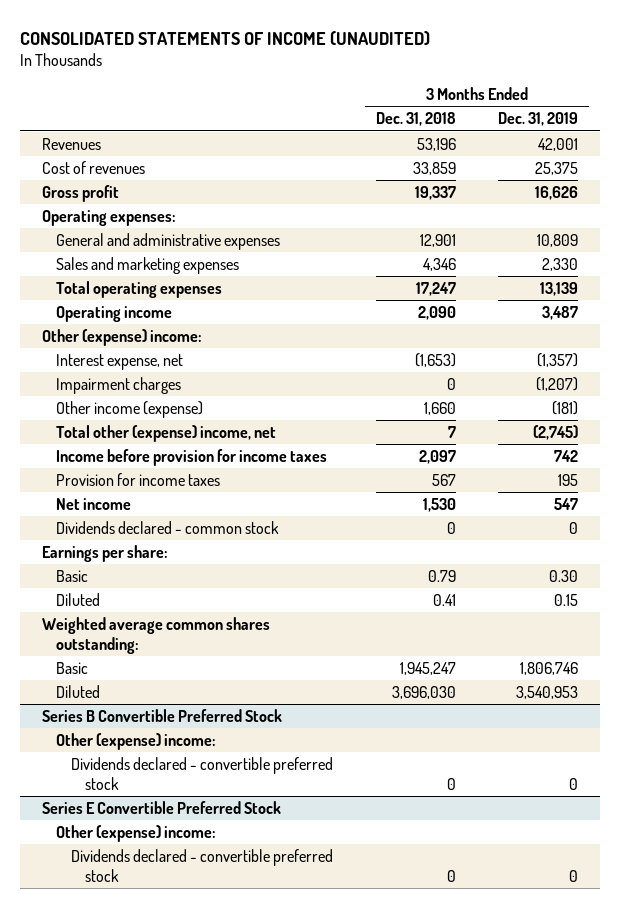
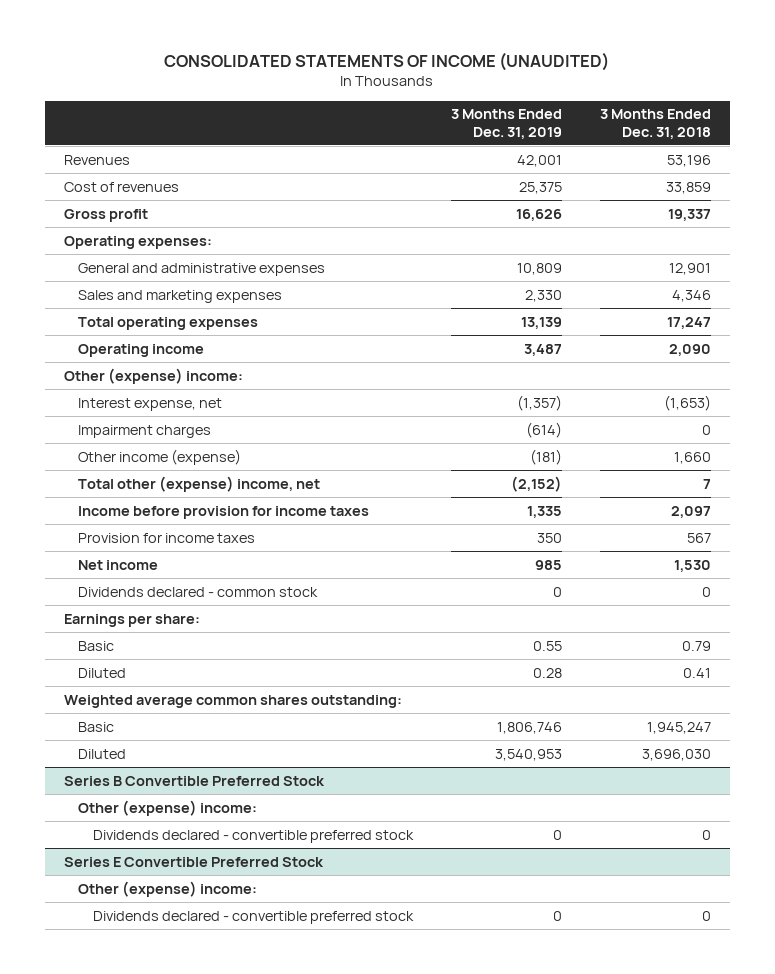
- | 3 Months Ended Dec. 31, 2018 | 3 Months Ended Dec. 31, 2019
+ | 3 Months Ended Dec. 31, 2019 | 3 Months Ended Dec. 31, 2018
- Impairment charges | 0 | (1,207)
+ Impairment charges | (614) | 0
- Total other (expense) income, net | 7 | (2,745)
- Income before provision for income taxes | 2,097 | 742
- Provision for income taxes | 567 | 195
- Net income | 1,530 | 547
+ Total other (expense) income, net | (2,152) | 7
+ Income before provision for income taxes | 1,335 | 2,097
+ Provision for income taxes | 350 | 567
+ Net income | 985 | 1,530
- Basic | 0.79 | 0.30
- Diluted | 0.41 | 0.15
+ Basic | 0.55 | 0.79
+ Diluted | 0.28 | 0.41

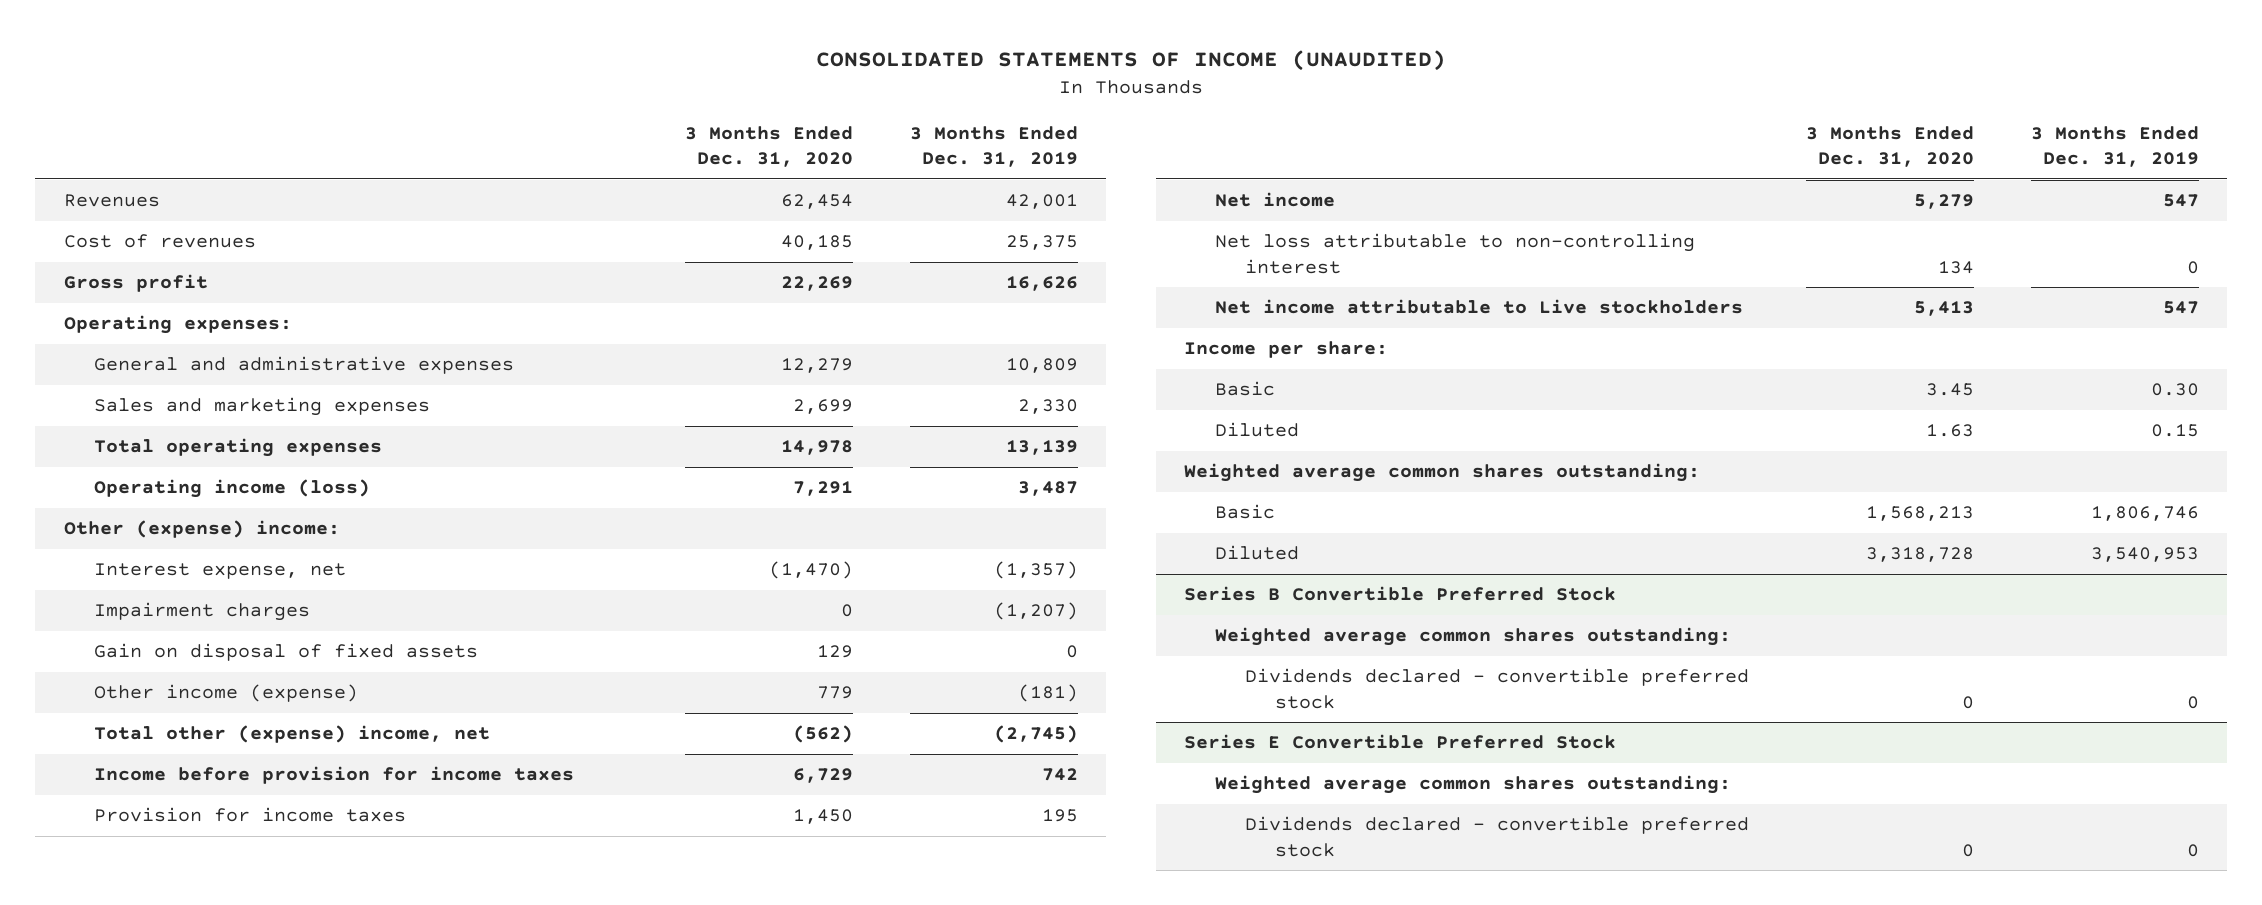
- | 3 Months Ended Dec. 31, 2019 | 3 Months Ended Dec. 31, 2018
+ | 3 Months Ended Dec. 31, 2020 | 3 Months Ended Dec. 31, 2019
- Operating income | 3,487 | 2,090
+ Operating income (loss) | 7,291 | 3,487
- Impairment charges | (614) | 0
+ Impairment charges | 0 | (1,207)
+ Gain on disposal of fixed assets | 129 | 0
- Total other (expense) income, net | (2,152) | 7
- Income before provision for income taxes | 1,335 | 2,097
- Provision for income taxes | 350 | 567
- Net income | 985 | 1,530
- Dividends declared - common stock | 0 | 0
- Earnings per share:
- Basic | 0.55 | 0.79
- Diluted | 0.28 | 0.41
+ Total other (expense) income, net | (562) | (2,745)
+ Income before provision for income taxes | 6,729 | 742
+ Provision for income taxes | 1,450 | 195
+ Net income | 5,279 | 547
+ Net loss attributable to non-controlling interest | 134 | 0
+ Net income attributable to Live stockholders | 5,413 | 547
+ Income per share:
+ Basic | 3.45 | 0.30
+ Diluted | 1.63 | 0.15
@ Series B Convertible Preferred Stock
- Other (expense) income:
+ Weighted average common shares outstanding:
@ Series E Convertible Preferred Stock
- Other (expense) income:
+ Weighted average common shares outstanding:

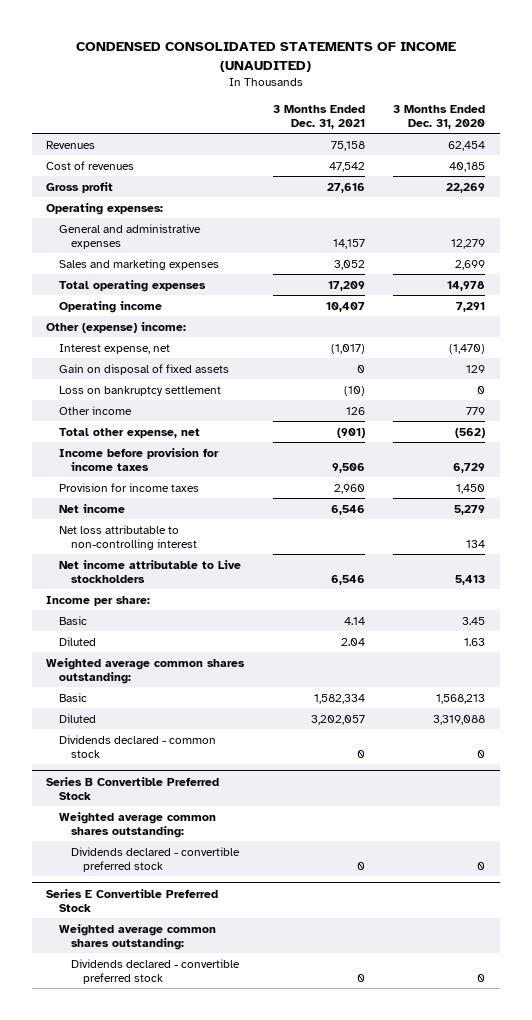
- CONSOLIDATED STATEMENTS OF INCOME (UNAUDITED)
+ CONDENSED CONSOLIDATED STATEMENTS OF INCOME (UNAUDITED)
- | 3 Months Ended Dec. 31, 2020 | 3 Months Ended Dec. 31, 2019
+ | 3 Months Ended Dec. 31, 2021 | 3 Months Ended Dec. 31, 2020
- Operating income (loss) | 7,291 | 3,487
+ Operating income | 10,407 | 7,291
- Impairment charges | 0 | (1,207)
- Other income (expense) | 779 | (181)
- Total other (expense) income, net | (562) | (2,745)
+ Loss on bankruptcy settlement | (10) | 0
+ Other income | 126 | 779
+ Total other expense, net | (901) | (562)
- Diluted | 3,318,728 | 3,540,953
+ Diluted | 3,202,057 | 3,319,088
+ Dividends declared - common stock | 0 | 0

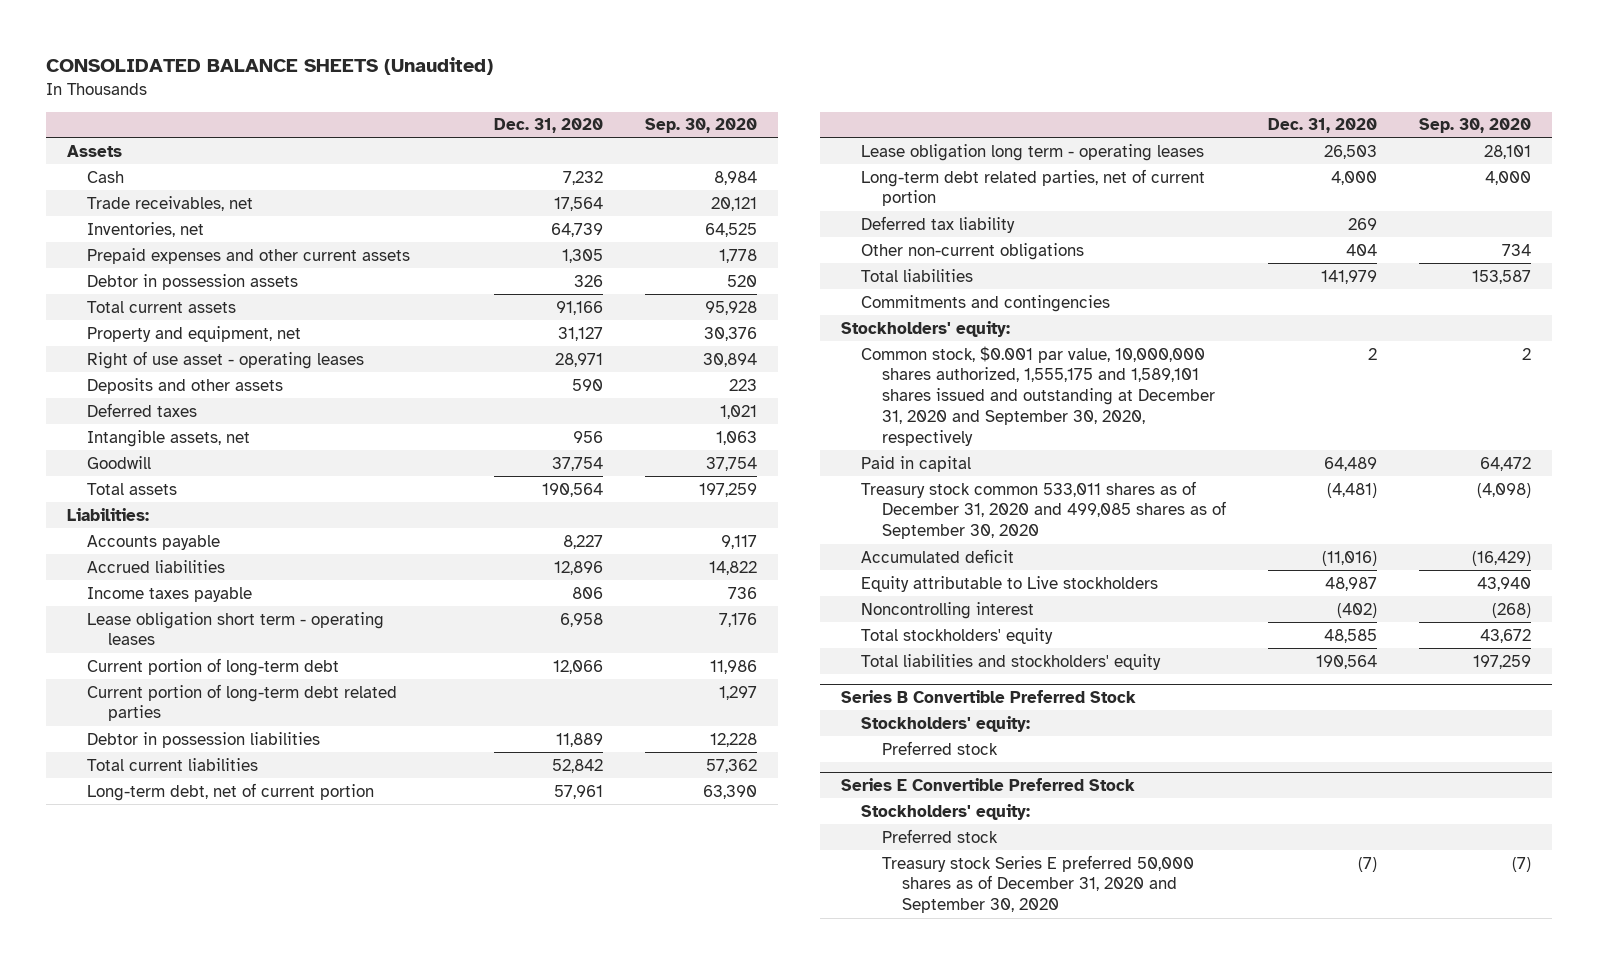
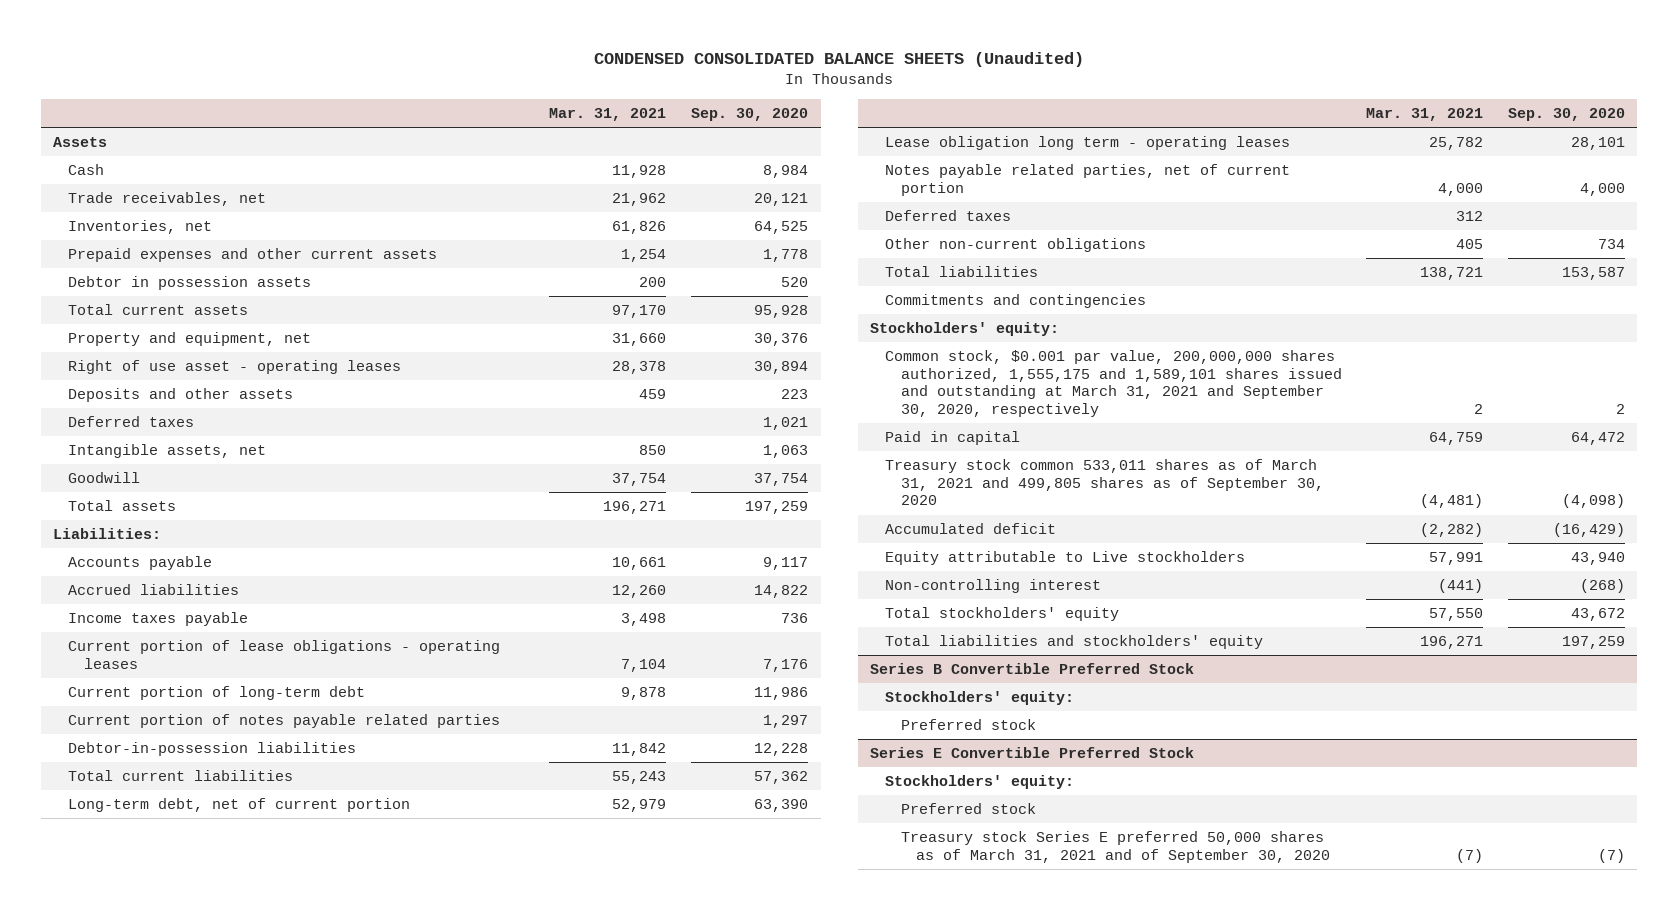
- CONSOLIDATED BALANCE SHEETS (Unaudited)
+ CONDENSED CONSOLIDATED BALANCE SHEETS (Unaudited)
- | Dec. 31, 2020 | Sep. 30, 2020
+ | Mar. 31, 2021 | Sep. 30, 2020
- Lease obligation short term - operating leases | 6,958 | 7,176
+ Current portion of lease obligations - operating leases | 7,104 | 7,176
- Current portion of long-term debt related parties | | 1,297
- Debtor in possession liabilities | 11,889 | 12,228
+ Current portion of notes payable related parties | | 1,297
+ Debtor-in-possession liabilities | 11,842 | 12,228
- Long-term debt related parties, net of current portion | 4,000 | 4,000
- Deferred tax liability | 269 |
+ Notes payable related parties, net of current portion | 4,000 | 4,000
+ Deferred taxes | 312 |
- Common stock, $0.001 par value, 10,000,000 shares authorized, 1,555,175 and 1,589,101 shares issued and outstanding at December 31, 2020 and September 30, 2020, respectively | 2 | 2
+ Common stock, $0.001 par value, 200,000,000 shares authorized, 1,555,175 and 1,589,101 shares issued and outstanding at March 31, 2021 and September 30, 2020, respectively | 2 | 2
- Treasury stock common 533,011 shares as of December 31, 2020 and 499,085 shares as of September 30, 2020 | (4,481) | (4,098)
+ Treasury stock common 533,011 shares as of March 31, 2021 and 499,805 shares as of September 30, 2020 | (4,481) | (4,098)
- Noncontrolling interest | (402) | (268)
+ Non-controlling interest | (441) | (268)
@ Series E Convertible Preferred Stock
- Treasury stock Series E preferred 50,000 shares as of December 31, 2020 and September 30, 2020 | (7) | (7)
+ Treasury stock Series E preferred 50,000 shares as of March 31, 2021 and of September 30, 2020 | (7) | (7)

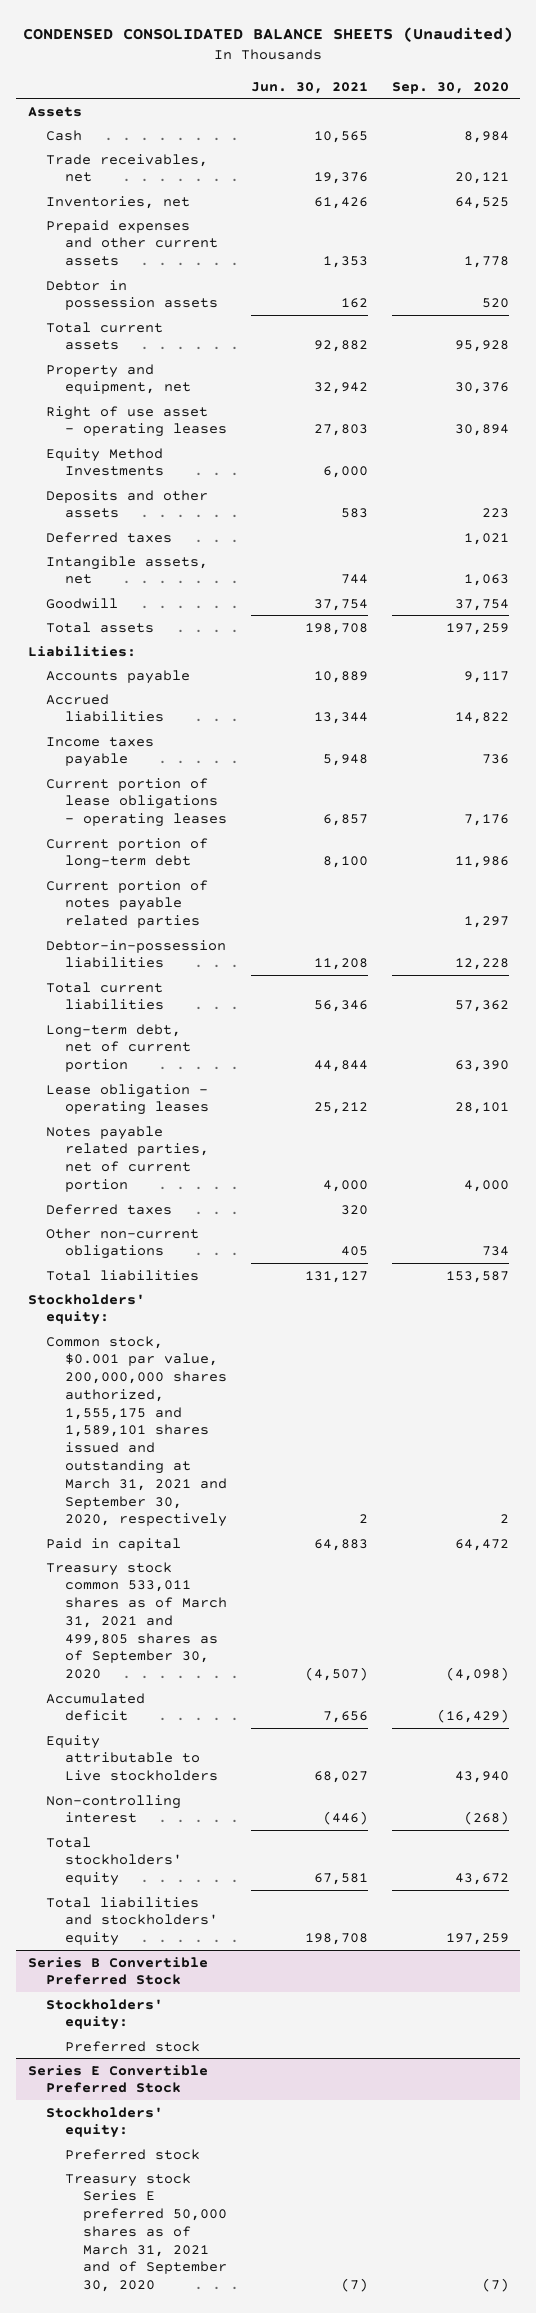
- | Mar. 31, 2021 | Sep. 30, 2020
+ | Jun. 30, 2021 | Sep. 30, 2020
+ Equity Method Investments | 6,000 |
- Lease obligation long term - operating leases | 25,782 | 28,101
+ Lease obligation - operating leases | 25,212 | 28,101
- Commitments and contingencies

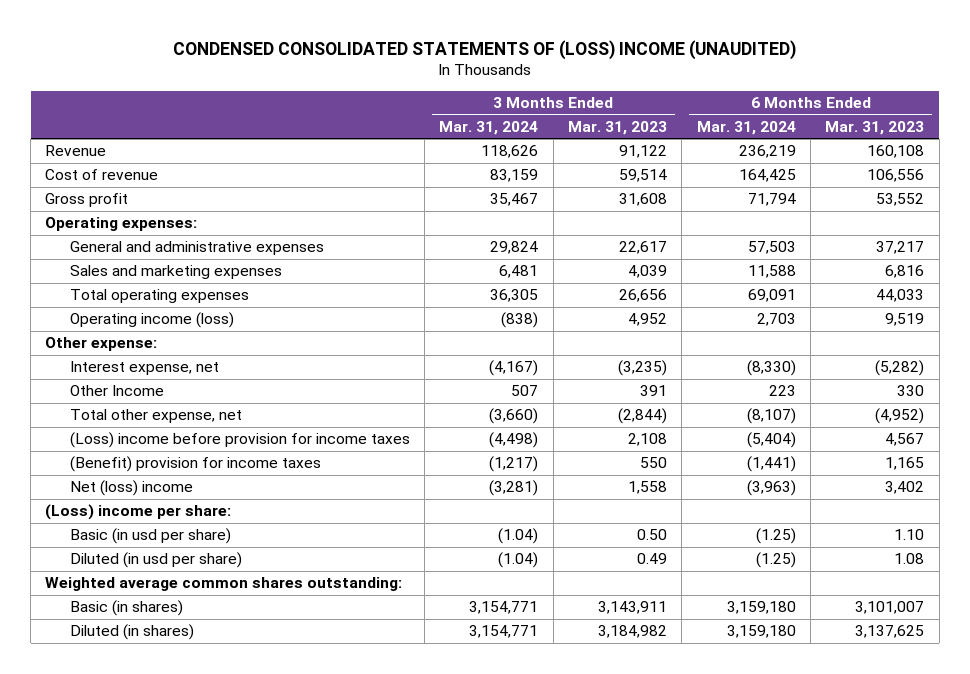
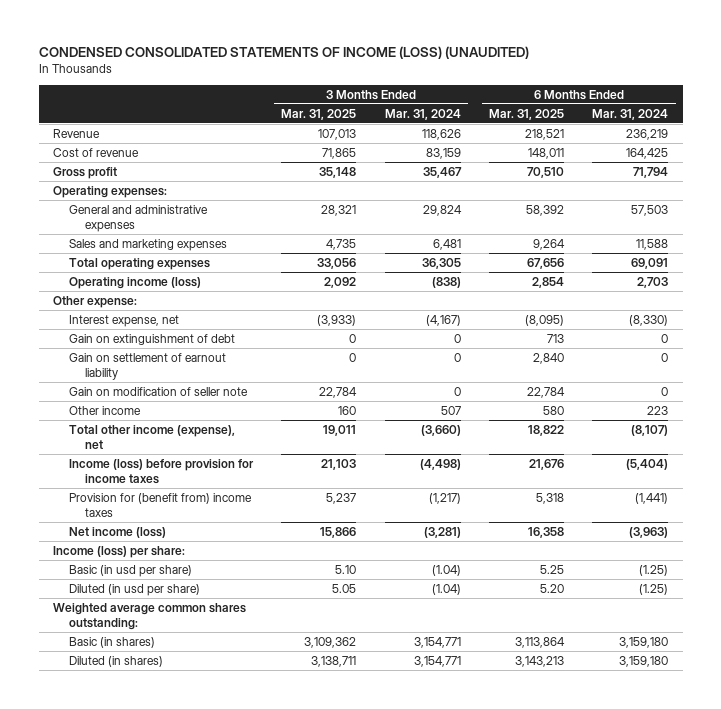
- CONDENSED CONSOLIDATED STATEMENTS OF (LOSS) INCOME (UNAUDITED)
+ CONDENSED CONSOLIDATED STATEMENTS OF INCOME (LOSS) (UNAUDITED)
- | 3 Months Ended Mar. 31, 2024 | 3 Months Ended Mar. 31, 2023 | 6 Months Ended Mar. 31, 2024 | 6 Months Ended Mar. 31, 2023
+ | 3 Months Ended Mar. 31, 2025 | 3 Months Ended Mar. 31, 2024 | 6 Months Ended Mar. 31, 2025 | 6 Months Ended Mar. 31, 2024
- Other Income | 507 | 391 | 223 | 330
- Total other expense, net | (3,660) | (2,844) | (8,107) | (4,952)
- (Loss) income before provision for income taxes | (4,498) | 2,108 | (5,404) | 4,567
- (Benefit) provision for income taxes | (1,217) | 550 | (1,441) | 1,165
- Net (loss) income | (3,281) | 1,558 | (3,963) | 3,402
- (Loss) income per share:
+ Gain on extinguishment of debt | 0 | 0 | 713 | 0
+ Gain on settlement of earnout liability | 0 | 0 | 2,840 | 0
+ Gain on modification of seller note | 22,784 | 0 | 22,784 | 0
+ Other income | 160 | 507 | 580 | 223
+ Total other income (expense), net | 19,011 | (3,660) | 18,822 | (8,107)
+ Income (loss) before provision for income taxes | 21,103 | (4,498) | 21,676 | (5,404)
+ Provision for (benefit from) income taxes | 5,237 | (1,217) | 5,318 | (1,441)
+ Net income (loss) | 15,866 | (3,281) | 16,358 | (3,963)
+ Income (loss) per share:

